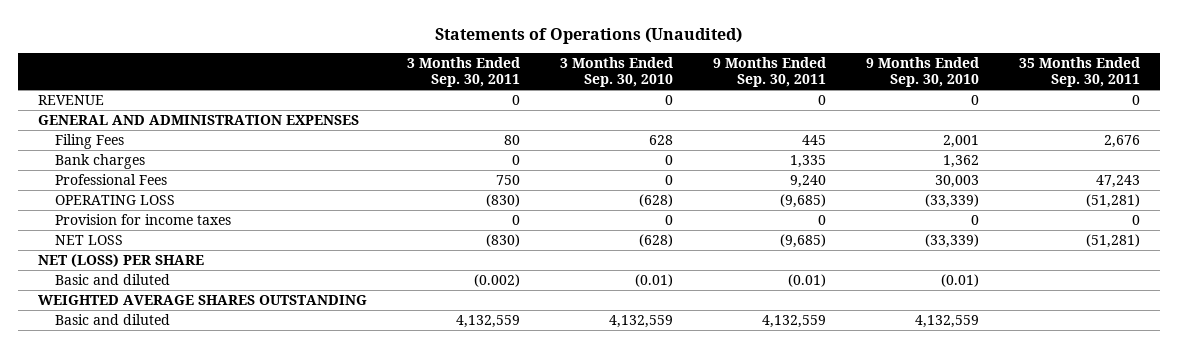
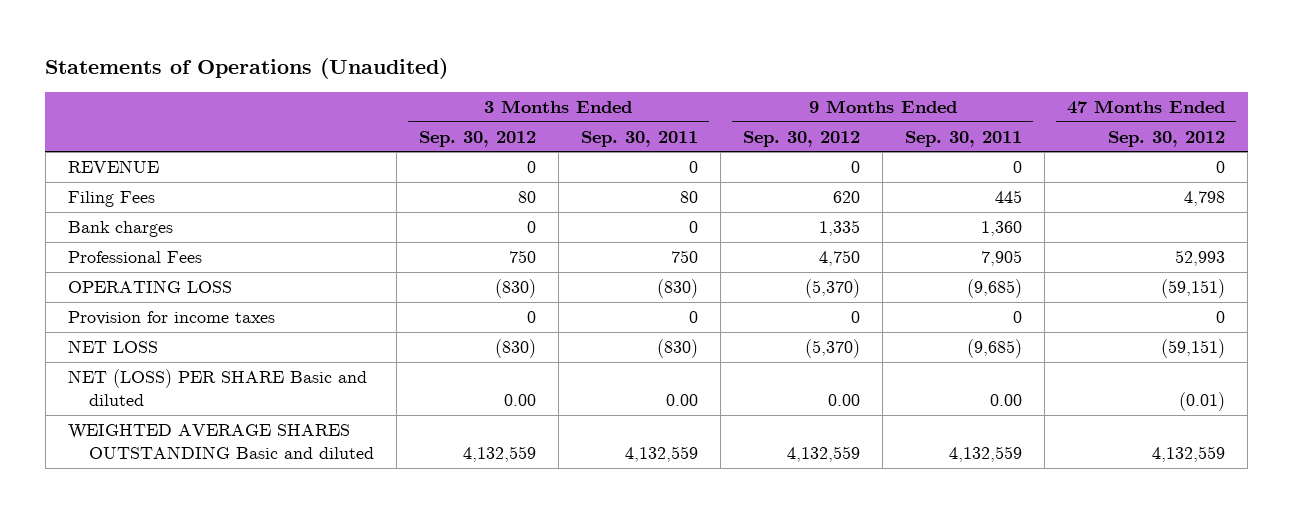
- | 3 Months Ended Sep. 30, 2011 | 3 Months Ended Sep. 30, 2010 | 9 Months Ended Sep. 30, 2011 | 9 Months Ended Sep. 30, 2010 | 35 Months Ended Sep. 30, 2011
+ | 3 Months Ended Sep. 30, 2012 | 3 Months Ended Sep. 30, 2011 | 9 Months Ended Sep. 30, 2012 | 9 Months Ended Sep. 30, 2011 | 47 Months Ended Sep. 30, 2012
- GENERAL AND ADMINISTRATION EXPENSES
- Bank charges | 0 | 0 | 1,335 | 1,362 |
- Professional Fees | 750 | 0 | 9,240 | 30,003 | 47,243
+ Bank charges | 0 | 0 | 1,335 | 1,360 |
+ Professional Fees | 750 | 750 | 4,750 | 7,905 | 52,993
- NET (LOSS) PER SHARE
- Basic and diluted | (0.002) | (0.01) | (0.01) | (0.01) |
- WEIGHTED AVERAGE SHARES OUTSTANDING
- Basic and diluted | 4,132,559 | 4,132,559 | 4,132,559 | 4,132,559 |
+ NET (LOSS) PER SHARE Basic and diluted | 0.00 | 0.00 | 0.00 | 0.00 | (0.01)
+ WEIGHTED AVERAGE SHARES OUTSTANDING Basic and diluted | 4,132,559 | 4,132,559 | 4,132,559 | 4,132,559 | 4,132,559

